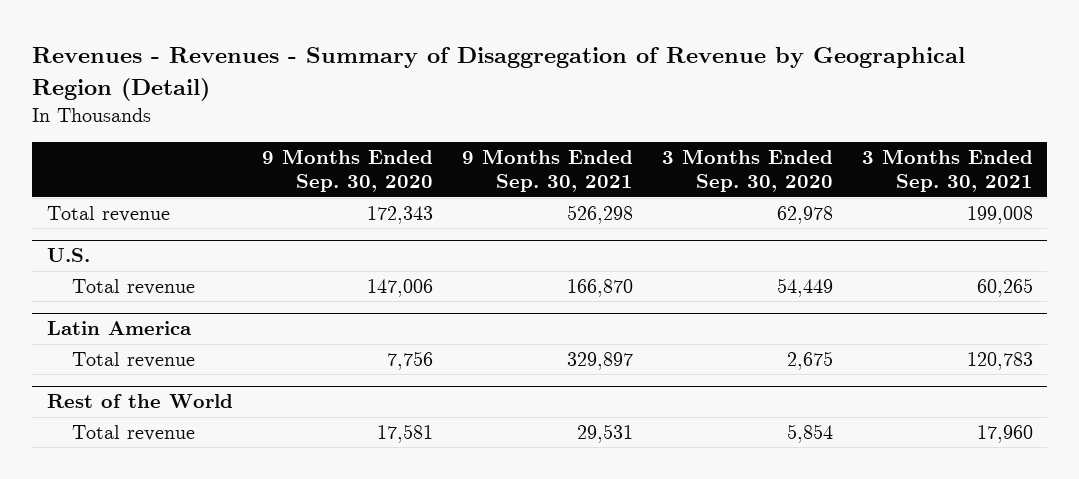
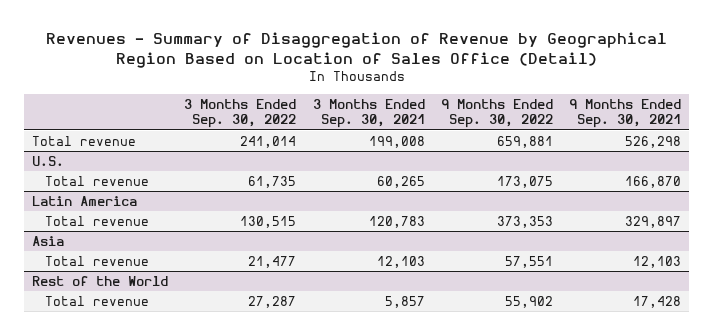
- Revenues - Revenues - Summary of Disaggregation of Revenue by Geographical Region (Detail)
+ Revenues - Summary of Disaggregation of Revenue by Geographical Region Based on Location of Sales Office (Detail)
- | 9 Months Ended Sep. 30, 2020 | 9 Months Ended Sep. 30, 2021 | 3 Months Ended Sep. 30, 2020 | 3 Months Ended Sep. 30, 2021
+ | 3 Months Ended Sep. 30, 2022 | 3 Months Ended Sep. 30, 2021 | 9 Months Ended Sep. 30, 2022 | 9 Months Ended Sep. 30, 2021
+ Asia
+ Total revenue | 21,477 | 12,103 | 57,551 | 12,103
@ Rest of the World
- Total revenue | 17,581 | 29,531 | 5,854 | 17,960
+ Total revenue | 27,287 | 5,857 | 55,902 | 17,428

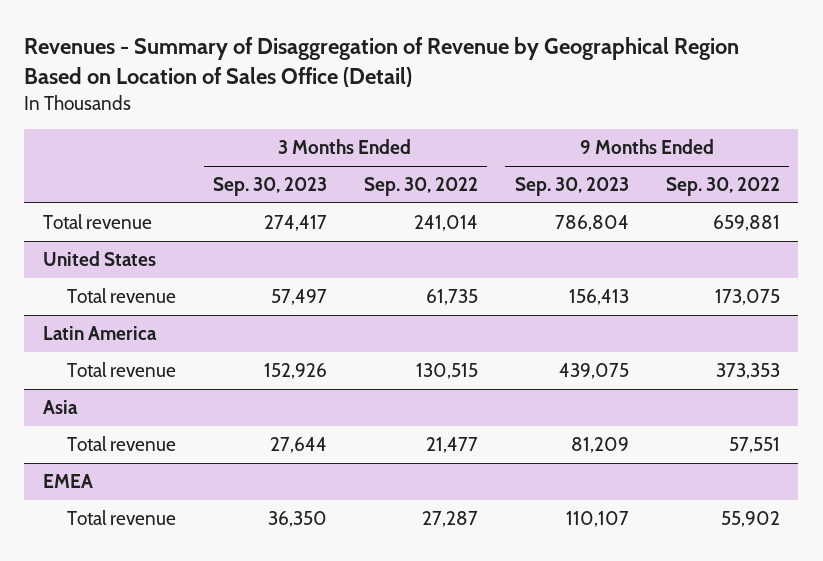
- | 3 Months Ended Sep. 30, 2022 | 3 Months Ended Sep. 30, 2021 | 9 Months Ended Sep. 30, 2022 | 9 Months Ended Sep. 30, 2021
+ | 3 Months Ended Sep. 30, 2023 | 3 Months Ended Sep. 30, 2022 | 9 Months Ended Sep. 30, 2023 | 9 Months Ended Sep. 30, 2022
- U.S.
+ United States
- Rest of the World
+ EMEA

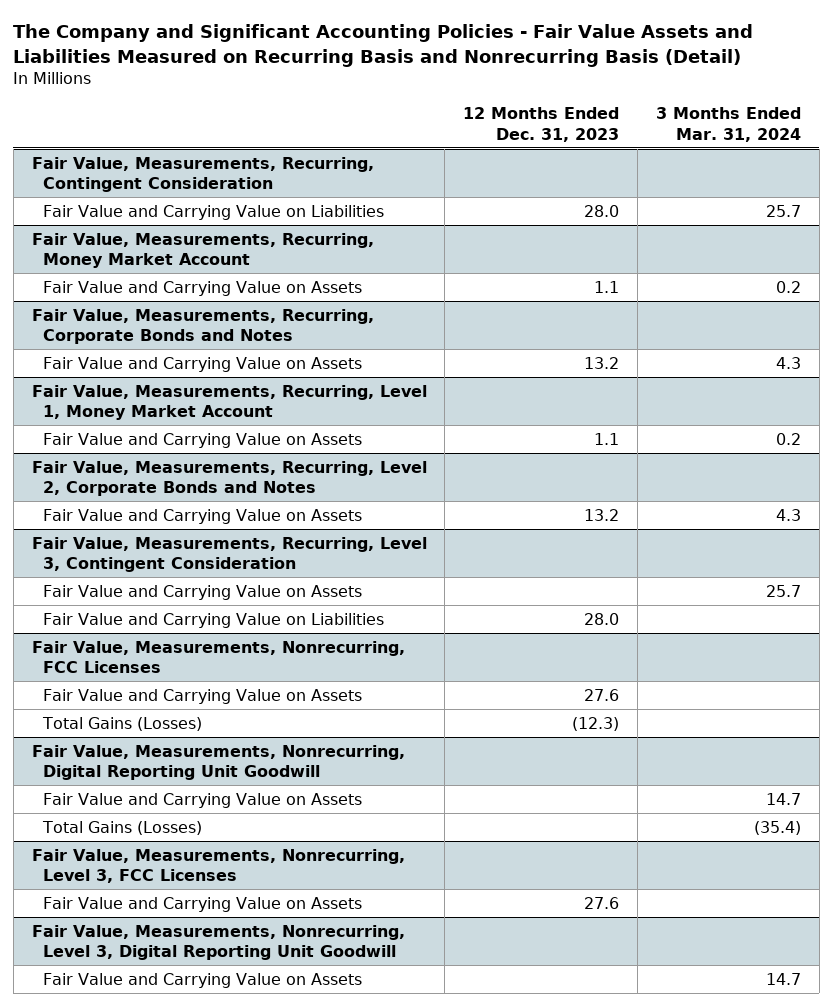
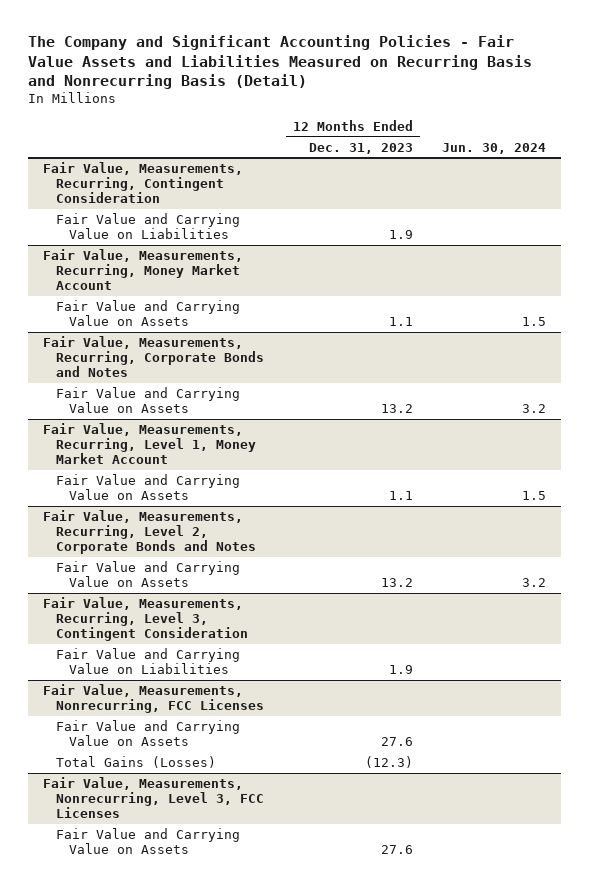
- | 12 Months Ended Dec. 31, 2023 | 3 Months Ended Mar. 31, 2024
+ | 12 Months Ended Dec. 31, 2023 | Jun. 30, 2024
@ Fair Value, Measurements, Recurring, Contingent Consideration
- Fair Value and Carrying Value on Liabilities | 28.0 | 25.7
+ Fair Value and Carrying Value on Liabilities | 1.9 |
@ Fair Value, Measurements, Recurring, Level 3, Contingent Consideration
- Fair Value and Carrying Value on Assets | | 25.7
- Fair Value and Carrying Value on Liabilities | 28.0 |
+ Fair Value and Carrying Value on Liabilities | 1.9 |
- Fair Value, Measurements, Nonrecurring, Digital Reporting Unit Goodwill
- Fair Value and Carrying Value on Assets | | 14.7
- Total Gains (Losses) | | (35.4)
- Fair Value, Measurements, Nonrecurring, Level 3, Digital Reporting Unit Goodwill
- Fair Value and Carrying Value on Assets | | 14.7

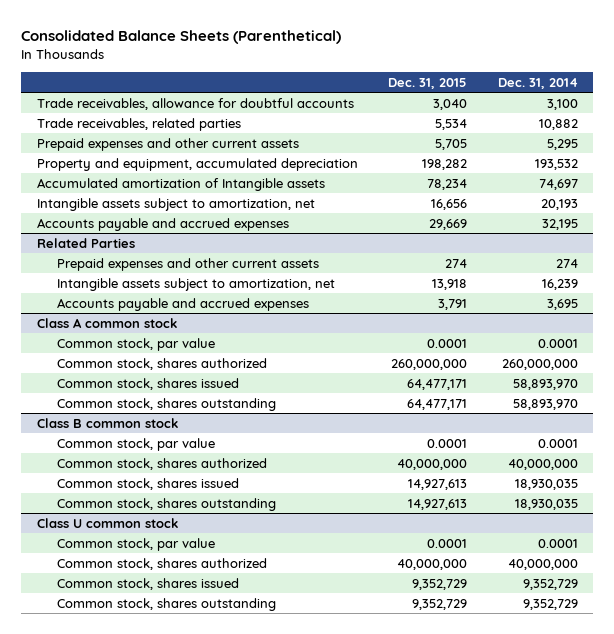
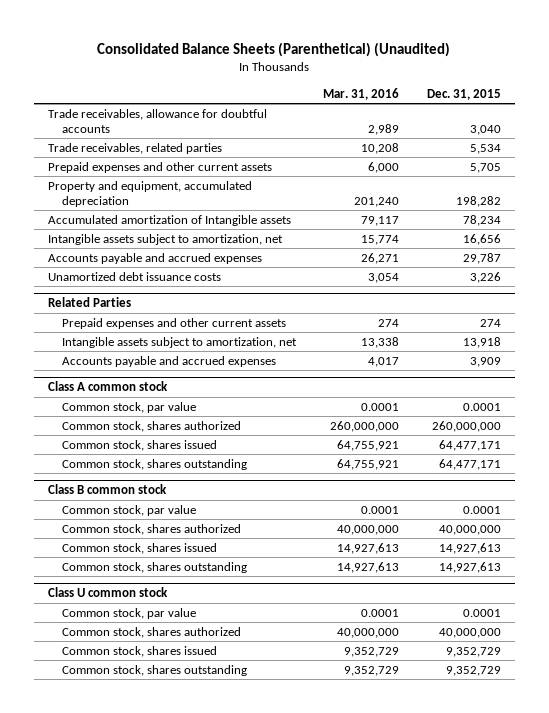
- Consolidated Balance Sheets (Parenthetical)
+ Consolidated Balance Sheets (Parenthetical) (Unaudited)
- | Dec. 31, 2015 | Dec. 31, 2014
+ | Mar. 31, 2016 | Dec. 31, 2015
- Accounts payable and accrued expenses | 29,669 | 32,195
+ Accounts payable and accrued expenses | 26,271 | 29,787
+ Unamortized debt issuance costs | 3,054 | 3,226
@ Related Parties
- Accounts payable and accrued expenses | 3,791 | 3,695
+ Accounts payable and accrued expenses | 4,017 | 3,909

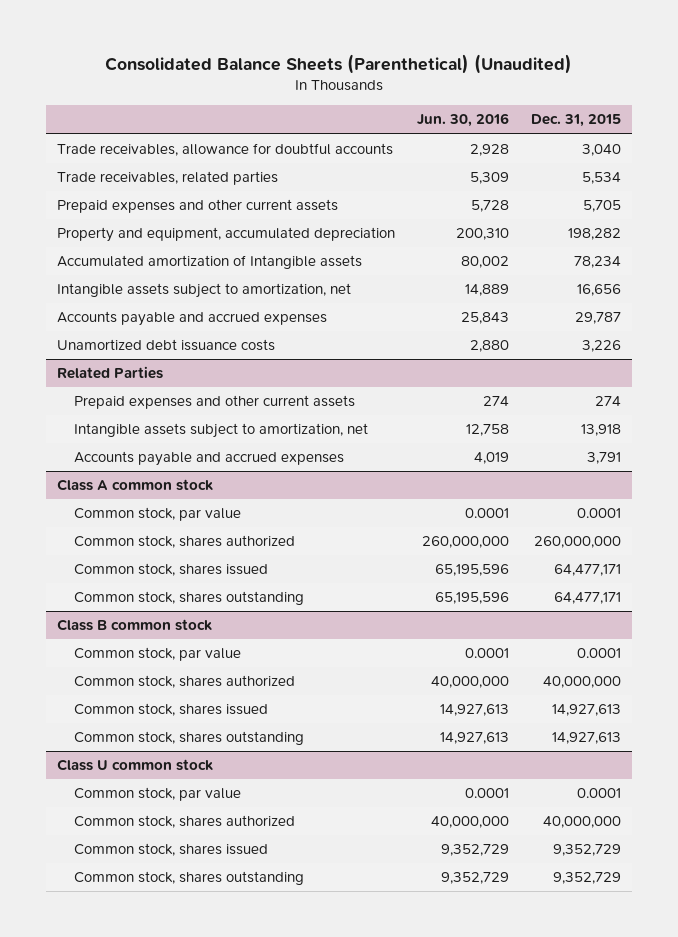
- | Mar. 31, 2016 | Dec. 31, 2015
+ | Jun. 30, 2016 | Dec. 31, 2015
@ Related Parties
- Accounts payable and accrued expenses | 4,017 | 3,909
+ Accounts payable and accrued expenses | 4,019 | 3,791

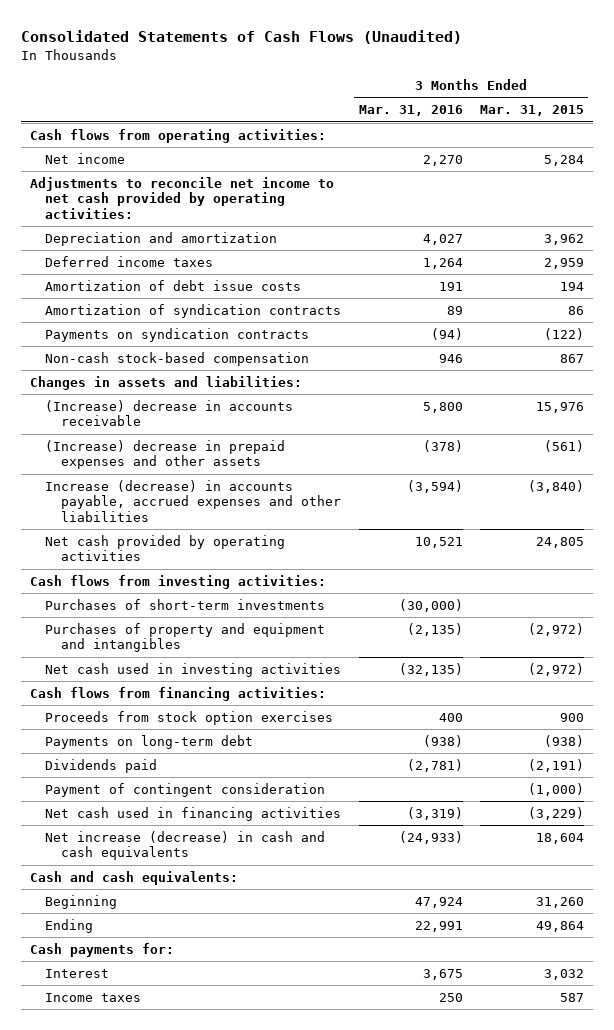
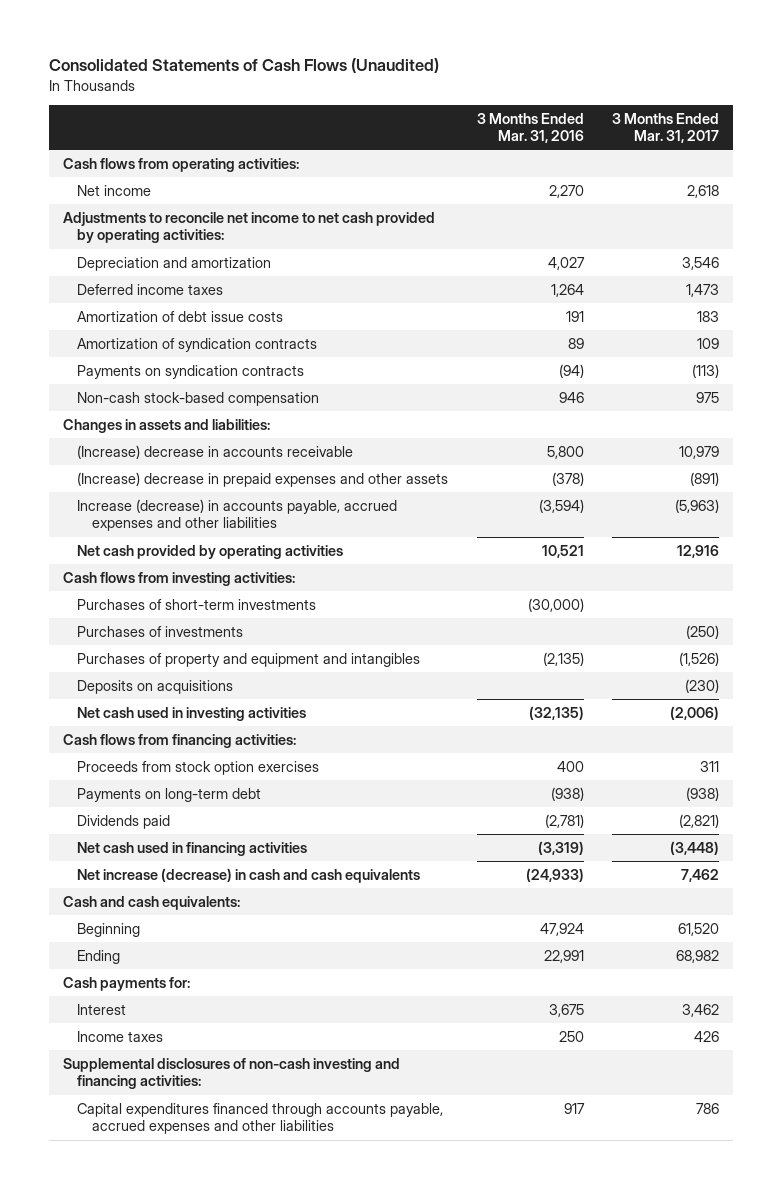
- | 3 Months Ended Mar. 31, 2016 | 3 Months Ended Mar. 31, 2015
+ | 3 Months Ended Mar. 31, 2016 | 3 Months Ended Mar. 31, 2017
+ Purchases of investments | | (250)
+ Deposits on acquisitions | | (230)
- Payment of contingent consideration | | (1,000)
+ Supplemental disclosures of non-cash investing and financing activities:
+ Capital expenditures financed through accounts payable, accrued expenses and other liabilities | 917 | 786

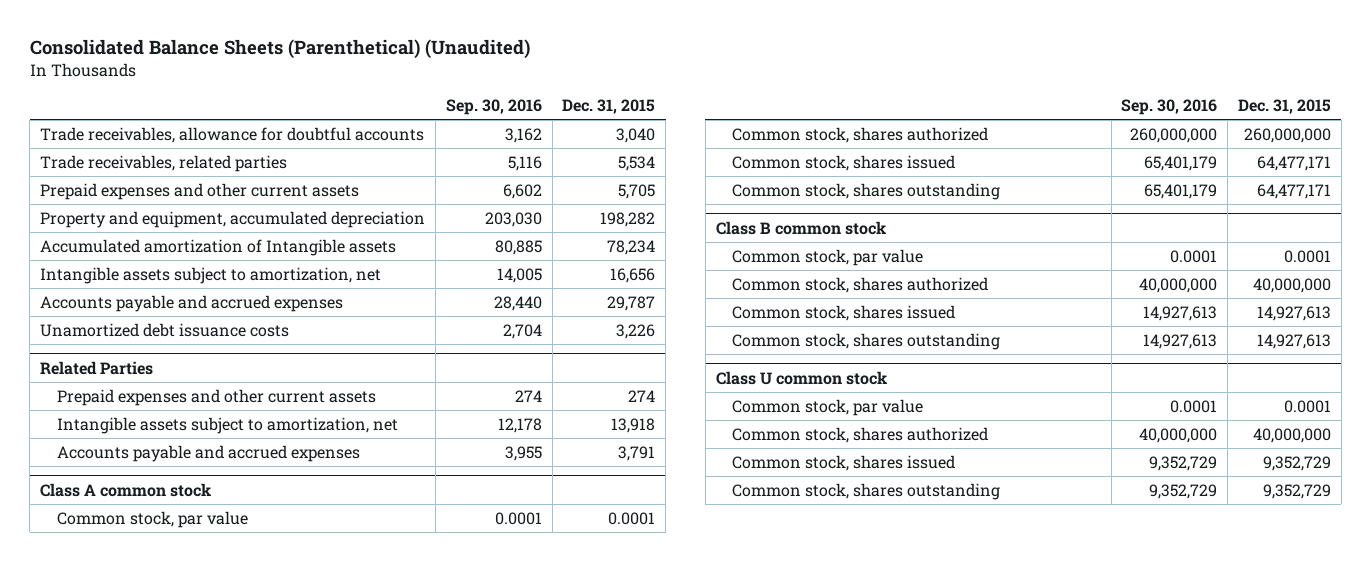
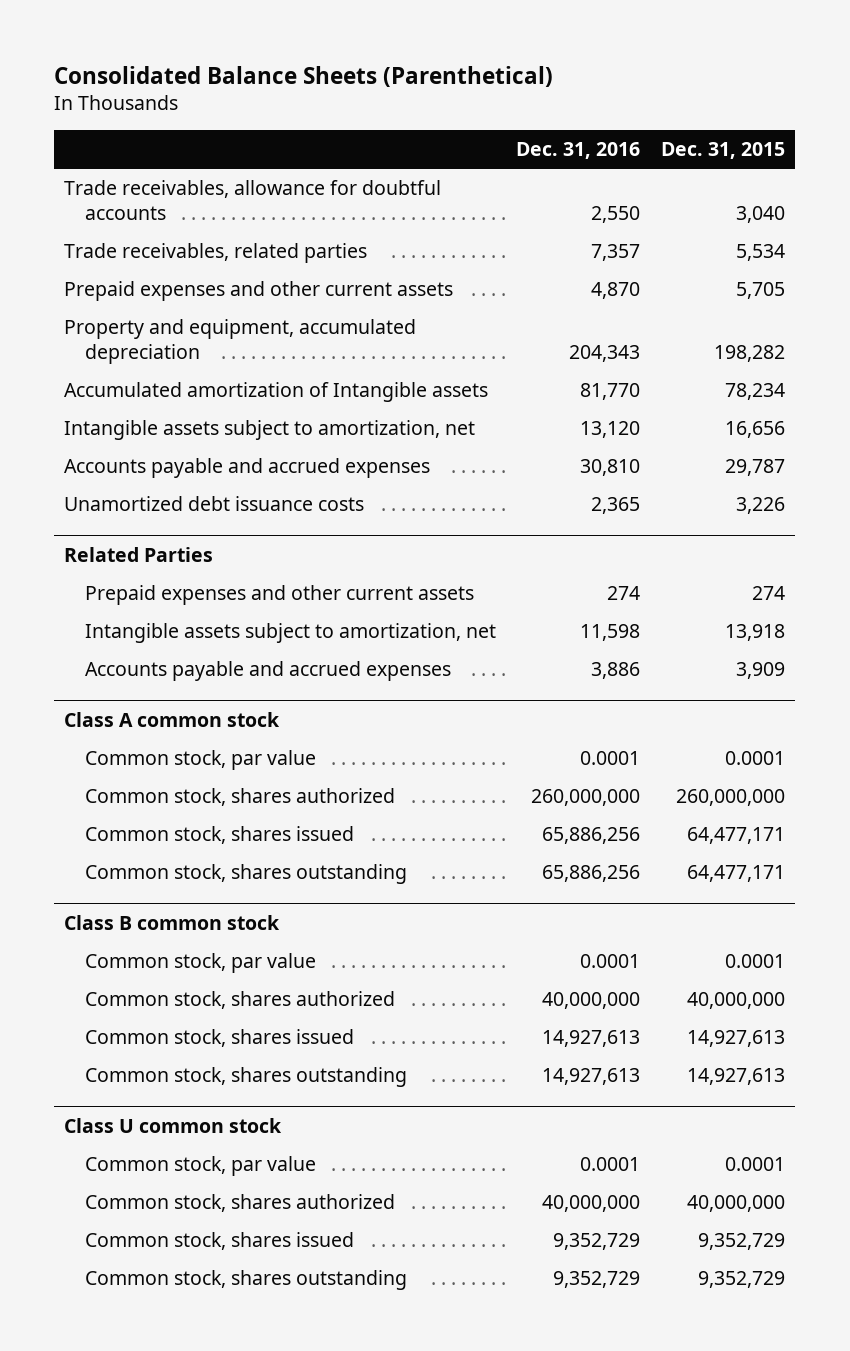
- Consolidated Balance Sheets (Parenthetical) (Unaudited)
+ Consolidated Balance Sheets (Parenthetical)
- | Sep. 30, 2016 | Dec. 31, 2015
+ | Dec. 31, 2016 | Dec. 31, 2015
@ Related Parties
- Accounts payable and accrued expenses | 3,955 | 3,791
+ Accounts payable and accrued expenses | 3,886 | 3,909

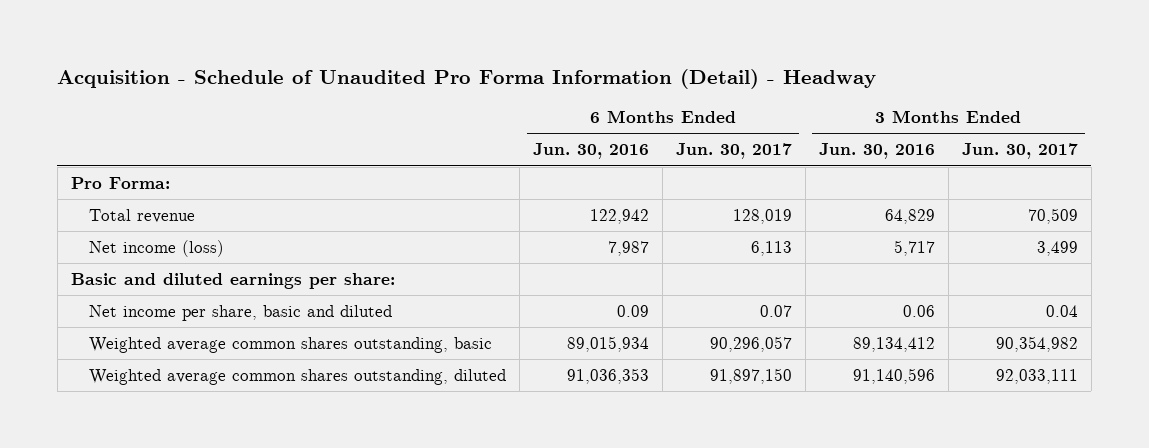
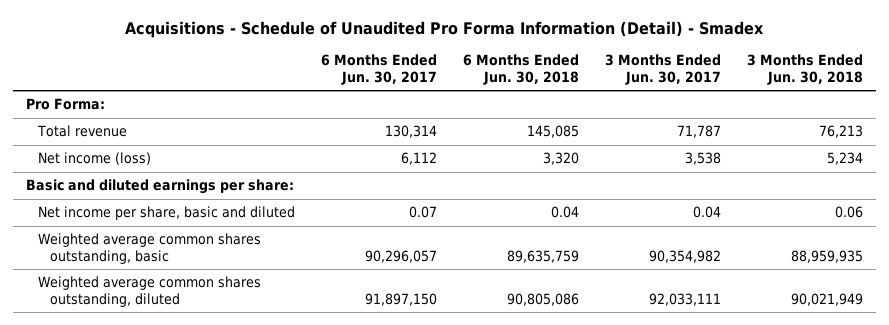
- Acquisition - Schedule of Unaudited Pro Forma Information (Detail) - Headway
+ Acquisitions - Schedule of Unaudited Pro Forma Information (Detail) - Smadex
- | 6 Months Ended Jun. 30, 2016 | 6 Months Ended Jun. 30, 2017 | 3 Months Ended Jun. 30, 2016 | 3 Months Ended Jun. 30, 2017
+ | 6 Months Ended Jun. 30, 2017 | 6 Months Ended Jun. 30, 2018 | 3 Months Ended Jun. 30, 2017 | 3 Months Ended Jun. 30, 2018
- Total revenue | 122,942 | 128,019 | 64,829 | 70,509
- Net income (loss) | 7,987 | 6,113 | 5,717 | 3,499
+ Total revenue | 130,314 | 145,085 | 71,787 | 76,213
+ Net income (loss) | 6,112 | 3,320 | 3,538 | 5,234

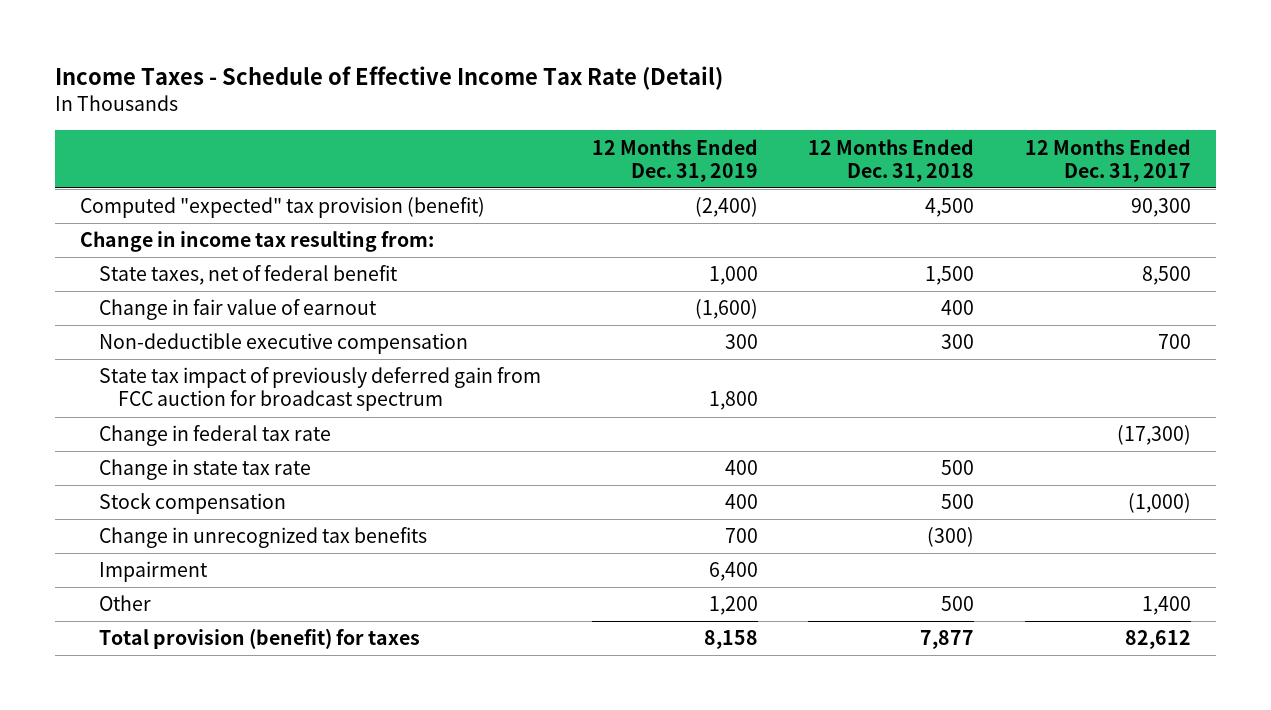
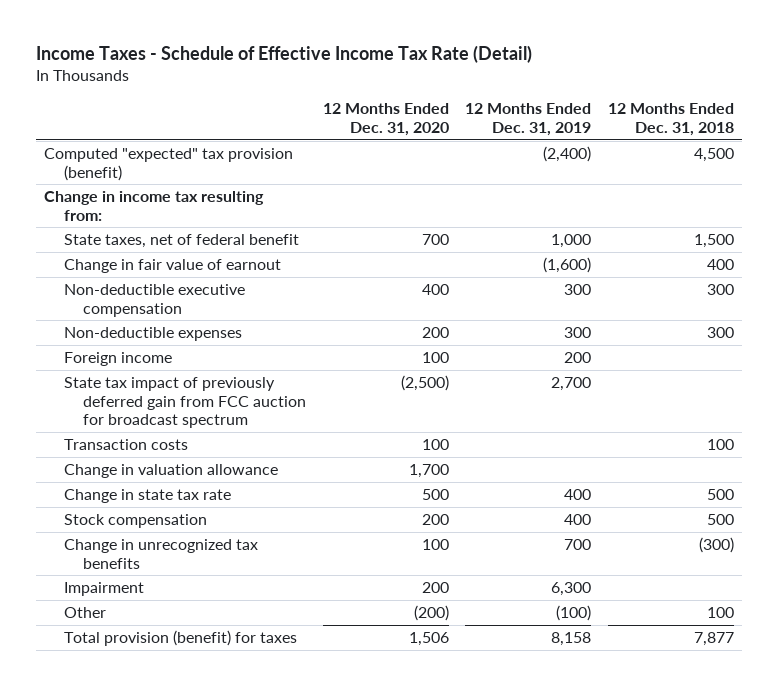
- | 12 Months Ended Dec. 31, 2019 | 12 Months Ended Dec. 31, 2018 | 12 Months Ended Dec. 31, 2017
+ | 12 Months Ended Dec. 31, 2020 | 12 Months Ended Dec. 31, 2019 | 12 Months Ended Dec. 31, 2018
- State tax impact of previously deferred gain from FCC auction for broadcast spectrum | 1,800 | |
- Change in federal tax rate | | | (17,300)
+ Non-deductible expenses | 200 | 300 | 300
+ Foreign income | 100 | 200 |
+ State tax impact of previously deferred gain from FCC auction for broadcast spectrum | (2,500) | 2,700 |
+ Transaction costs | 100 | | 100
+ Change in valuation allowance | 1,700 | |
- Impairment | 6,400 | |
- Other | 1,200 | 500 | 1,400
+ Impairment | 200 | 6,300 |
+ Other | (200) | (100) | 100

